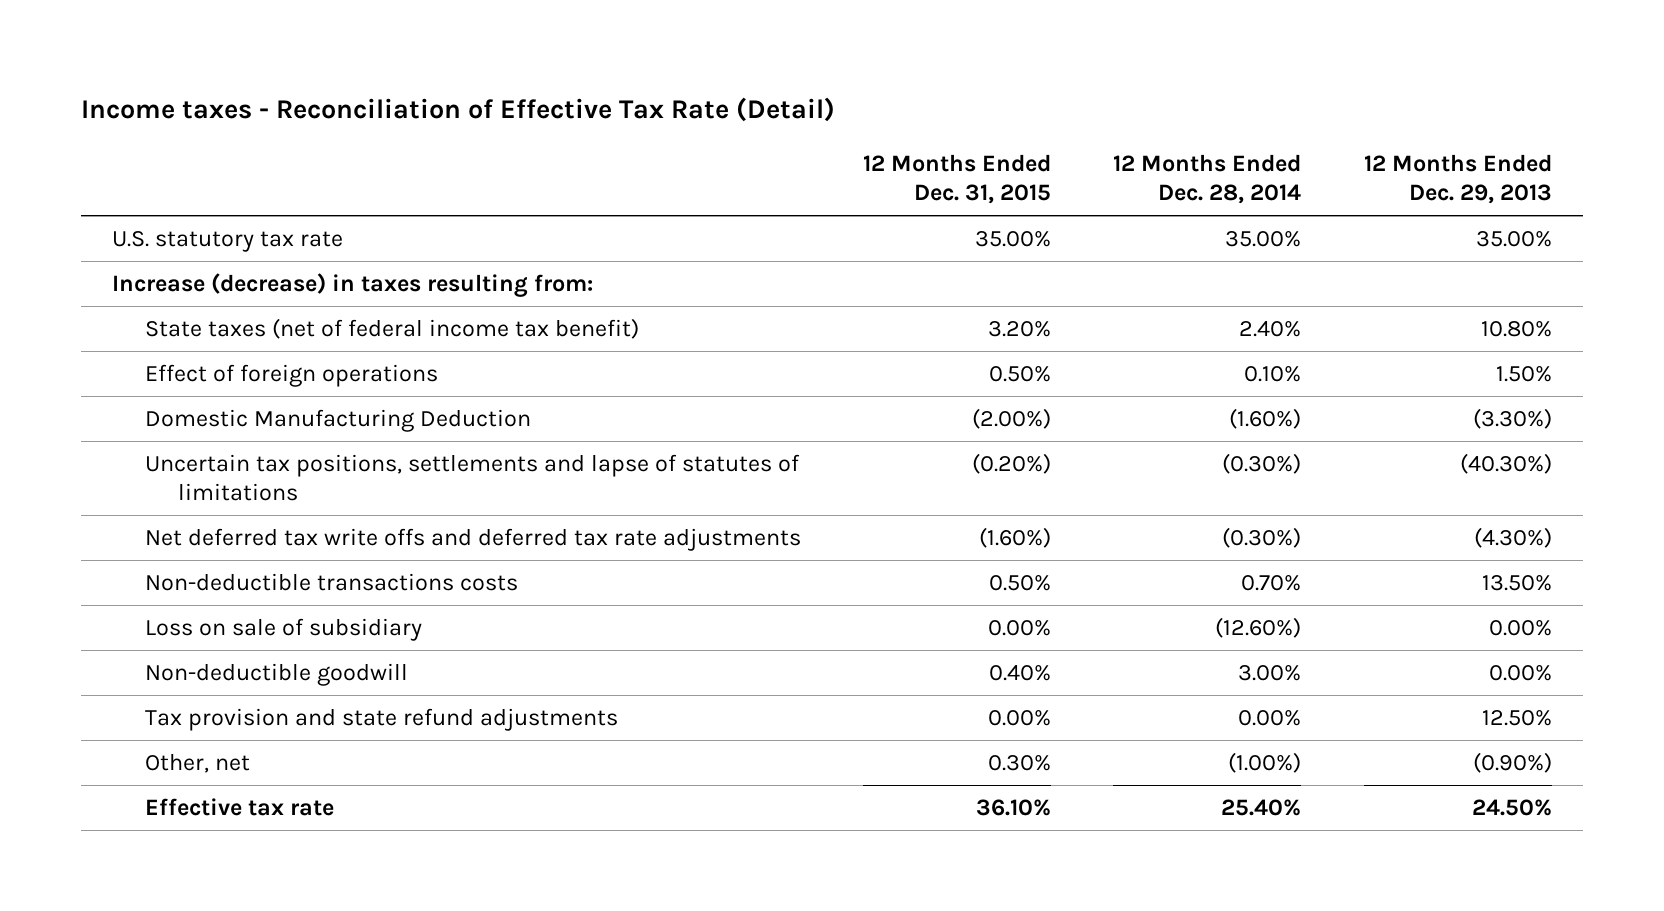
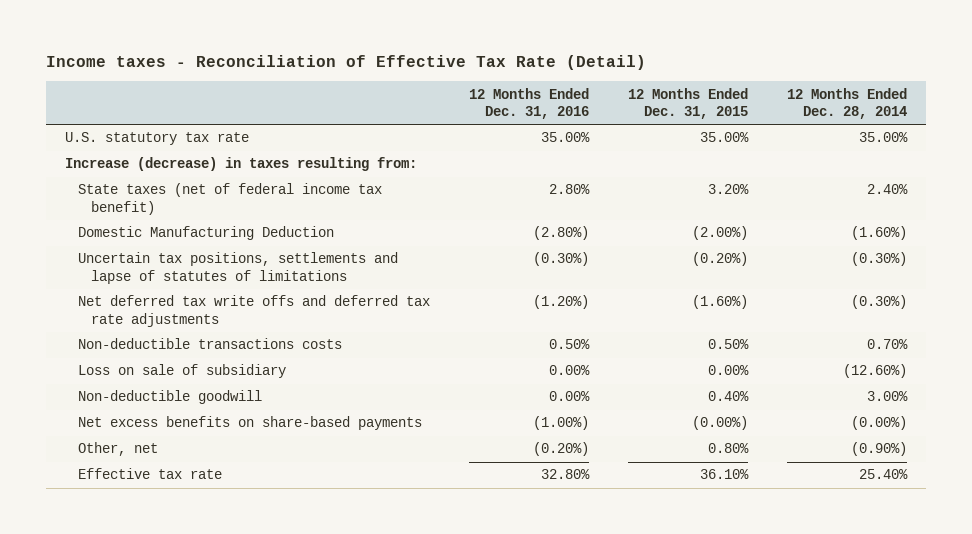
- | 12 Months Ended Dec. 31, 2015 | 12 Months Ended Dec. 28, 2014 | 12 Months Ended Dec. 29, 2013
+ | 12 Months Ended Dec. 31, 2016 | 12 Months Ended Dec. 31, 2015 | 12 Months Ended Dec. 28, 2014
- Effect of foreign operations | 0.50% | 0.10% | 1.50%
- Tax provision and state refund adjustments | 0.00% | 0.00% | 12.50%
- Other, net | 0.30% | (1.00%) | (0.90%)
+ Net excess benefits on share-based payments | (1.00%) | (0.00%) | (0.00%)
+ Other, net | (0.20%) | 0.80% | (0.90%)

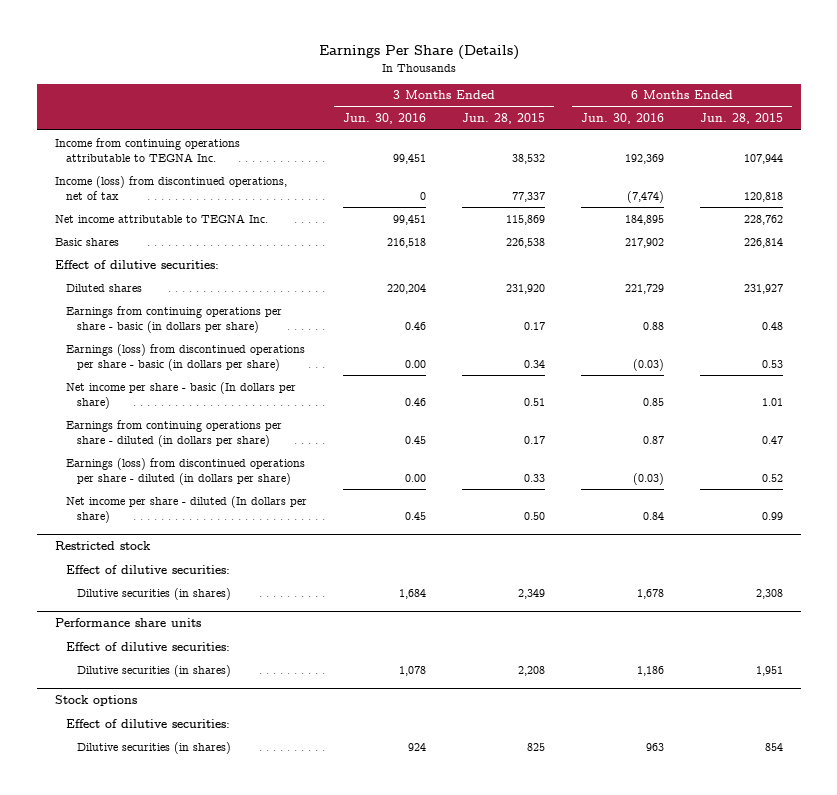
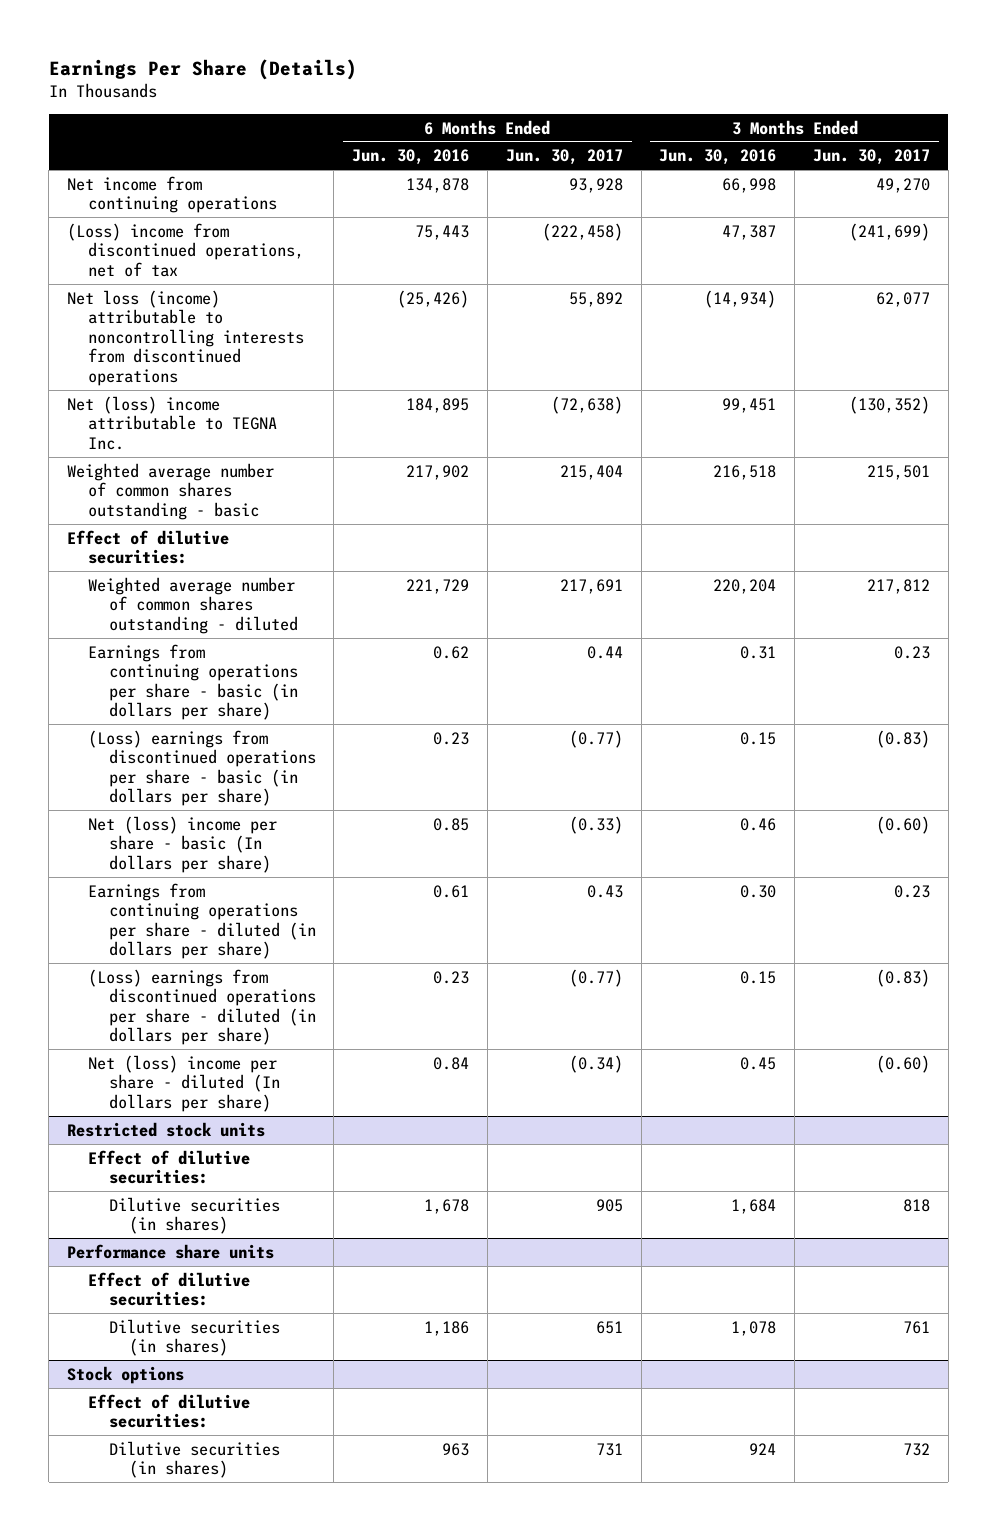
- | 3 Months Ended Jun. 30, 2016 | 3 Months Ended Jun. 28, 2015 | 6 Months Ended Jun. 30, 2016 | 6 Months Ended Jun. 28, 2015
+ | 6 Months Ended Jun. 30, 2016 | 6 Months Ended Jun. 30, 2017 | 3 Months Ended Jun. 30, 2016 | 3 Months Ended Jun. 30, 2017
- Income from continuing operations attributable to TEGNA Inc. | 99,451 | 38,532 | 192,369 | 107,944
- Income (loss) from discontinued operations, net of tax | 0 | 77,337 | (7,474) | 120,818
- Net income attributable to TEGNA Inc. | 99,451 | 115,869 | 184,895 | 228,762
- Basic shares | 216,518 | 226,538 | 217,902 | 226,814
+ Net income from continuing operations | 134,878 | 93,928 | 66,998 | 49,270
+ (Loss) income from discontinued operations, net of tax | 75,443 | (222,458) | 47,387 | (241,699)
+ Net loss (income) attributable to noncontrolling interests from discontinued operations | (25,426) | 55,892 | (14,934) | 62,077
+ Net (loss) income attributable to TEGNA Inc. | 184,895 | (72,638) | 99,451 | (130,352)
+ Weighted average number of common shares outstanding - basic | 217,902 | 215,404 | 216,518 | 215,501
- Diluted shares | 220,204 | 231,920 | 221,729 | 231,927
- Earnings from continuing operations per share - basic (in dollars per share) | 0.46 | 0.17 | 0.88 | 0.48
- Earnings (loss) from discontinued operations per share - basic (in dollars per share) | 0.00 | 0.34 | (0.03) | 0.53
- Net income per share - basic (In dollars per share) | 0.46 | 0.51 | 0.85 | 1.01
- Earnings from continuing operations per share - diluted (in dollars per share) | 0.45 | 0.17 | 0.87 | 0.47
- Earnings (loss) from discontinued operations per share - diluted (in dollars per share) | 0.00 | 0.33 | (0.03) | 0.52
- Net income per share - diluted (In dollars per share) | 0.45 | 0.50 | 0.84 | 0.99
- Restricted stock
+ Weighted average number of common shares outstanding - diluted | 221,729 | 217,691 | 220,204 | 217,812
+ Earnings from continuing operations per share - basic (in dollars per share) | 0.62 | 0.44 | 0.31 | 0.23
+ (Loss) earnings from discontinued operations per share - basic (in dollars per share) | 0.23 | (0.77) | 0.15 | (0.83)
+ Net (loss) income per share - basic (In dollars per share) | 0.85 | (0.33) | 0.46 | (0.60)
+ Earnings from continuing operations per share - diluted (in dollars per share) | 0.61 | 0.43 | 0.30 | 0.23
+ (Loss) earnings from discontinued operations per share - diluted (in dollars per share) | 0.23 | (0.77) | 0.15 | (0.83)
+ Net (loss) income per share - diluted (In dollars per share) | 0.84 | (0.34) | 0.45 | (0.60)
+ Restricted stock units

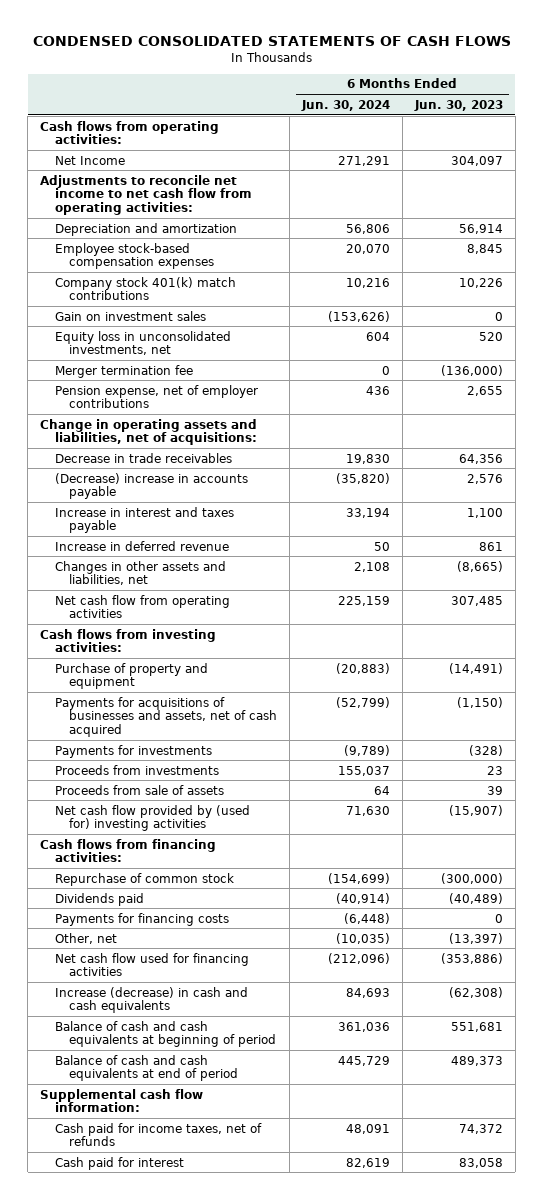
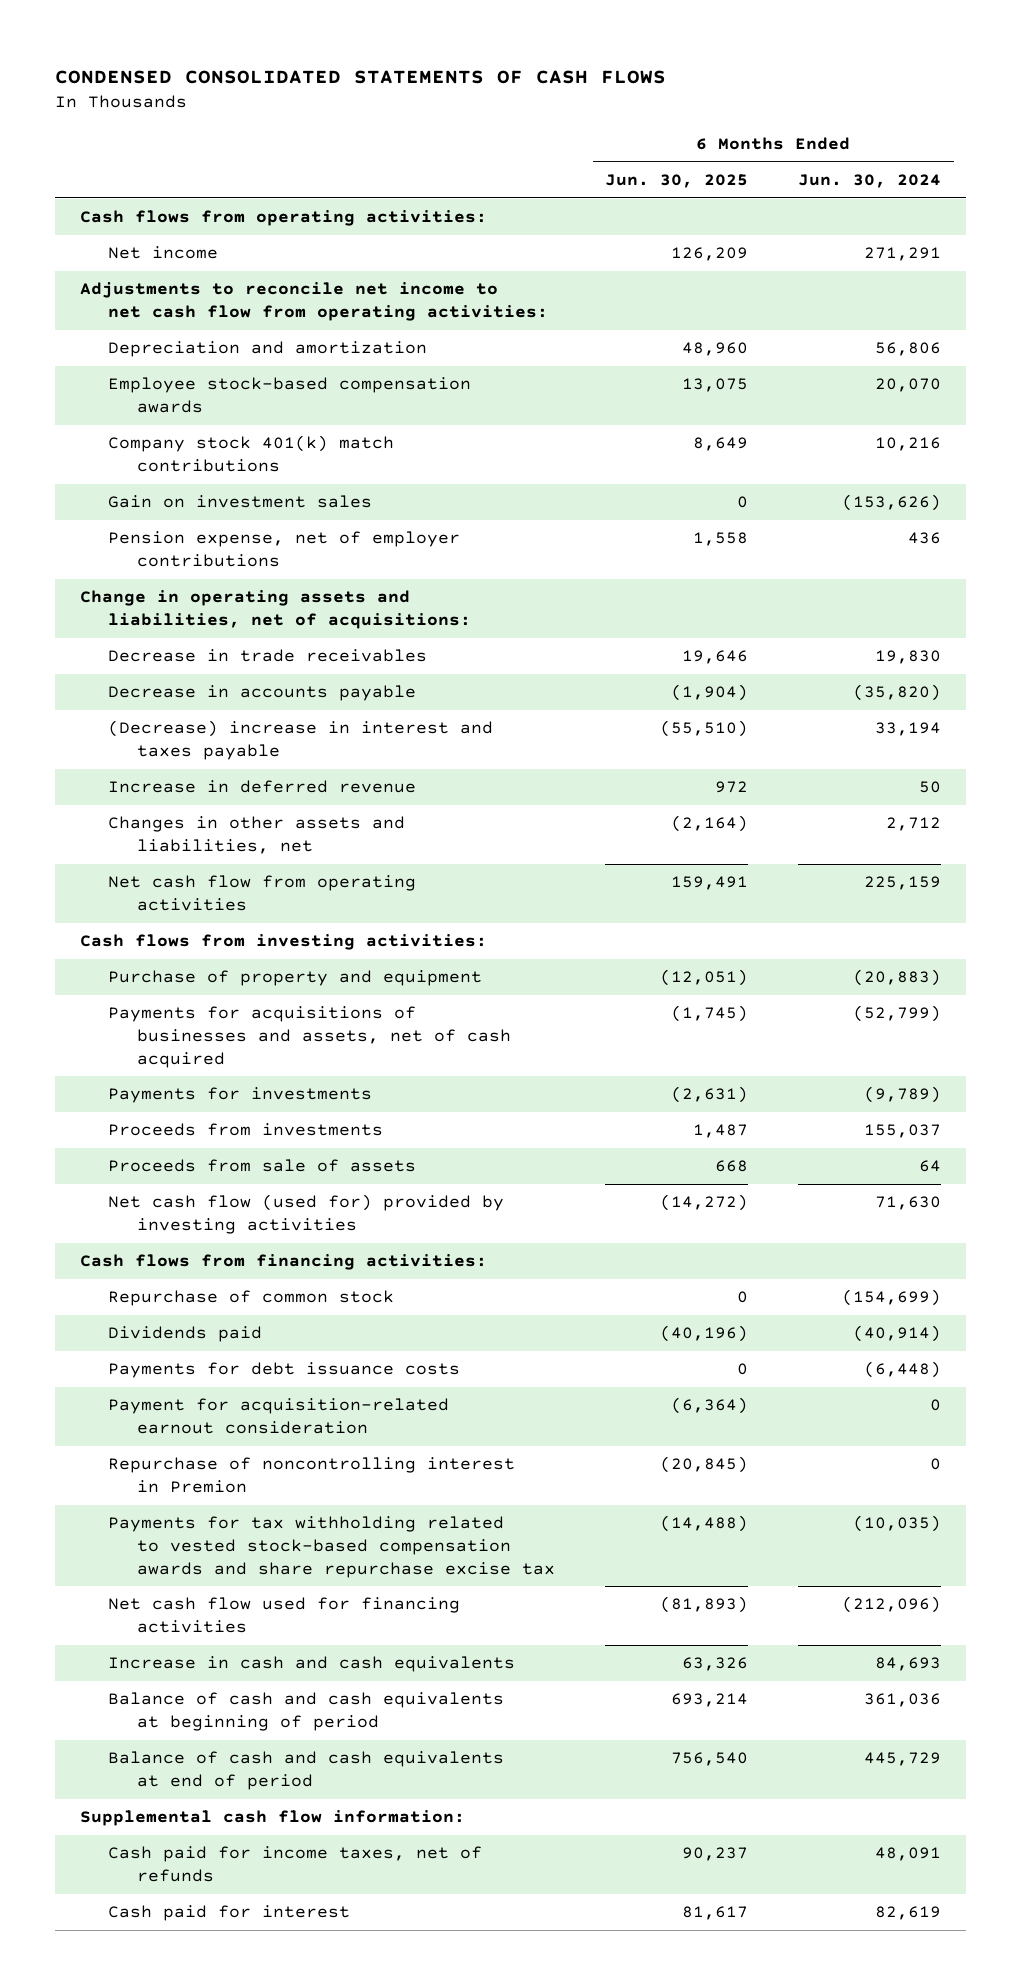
- | 6 Months Ended Jun. 30, 2024 | 6 Months Ended Jun. 30, 2023
+ | 6 Months Ended Jun. 30, 2025 | 6 Months Ended Jun. 30, 2024
- Net Income | 271,291 | 304,097
+ Net income | 126,209 | 271,291
- Employee stock-based compensation expenses | 20,070 | 8,845
+ Employee stock-based compensation awards | 13,075 | 20,070
- Equity loss in unconsolidated investments, net | 604 | 520
- Merger termination fee | 0 | (136,000)
- (Decrease) increase in accounts payable | (35,820) | 2,576
- Increase in interest and taxes payable | 33,194 | 1,100
+ Decrease in accounts payable | (1,904) | (35,820)
+ (Decrease) increase in interest and taxes payable | (55,510) | 33,194
- Changes in other assets and liabilities, net | 2,108 | (8,665)
+ Changes in other assets and liabilities, net | (2,164) | 2,712
- Net cash flow provided by (used for) investing activities | 71,630 | (15,907)
+ Net cash flow (used for) provided by investing activities | (14,272) | 71,630
- Payments for financing costs | (6,448) | 0
- Other, net | (10,035) | (13,397)
+ Payments for debt issuance costs | 0 | (6,448)
+ Payment for acquisition-related earnout consideration | (6,364) | 0
+ Repurchase of noncontrolling interest in Premion | (20,845) | 0
+ Payments for tax withholding related to vested stock-based compensation awards and share repurchase excise tax | (14,488) | (10,035)
- Increase (decrease) in cash and cash equivalents | 84,693 | (62,308)
+ Increase in cash and cash equivalents | 63,326 | 84,693

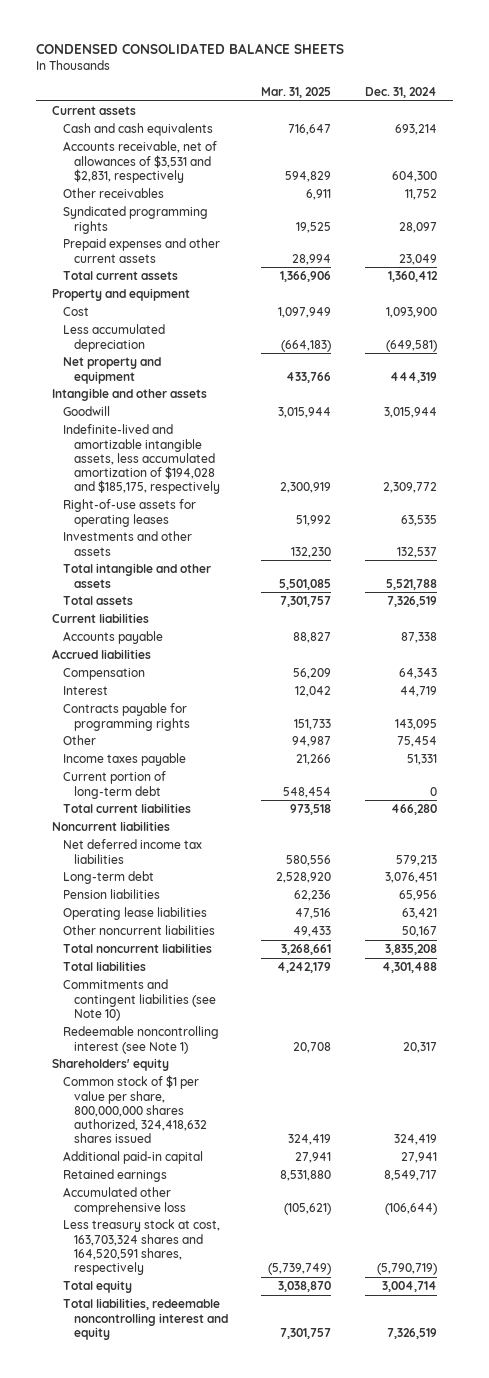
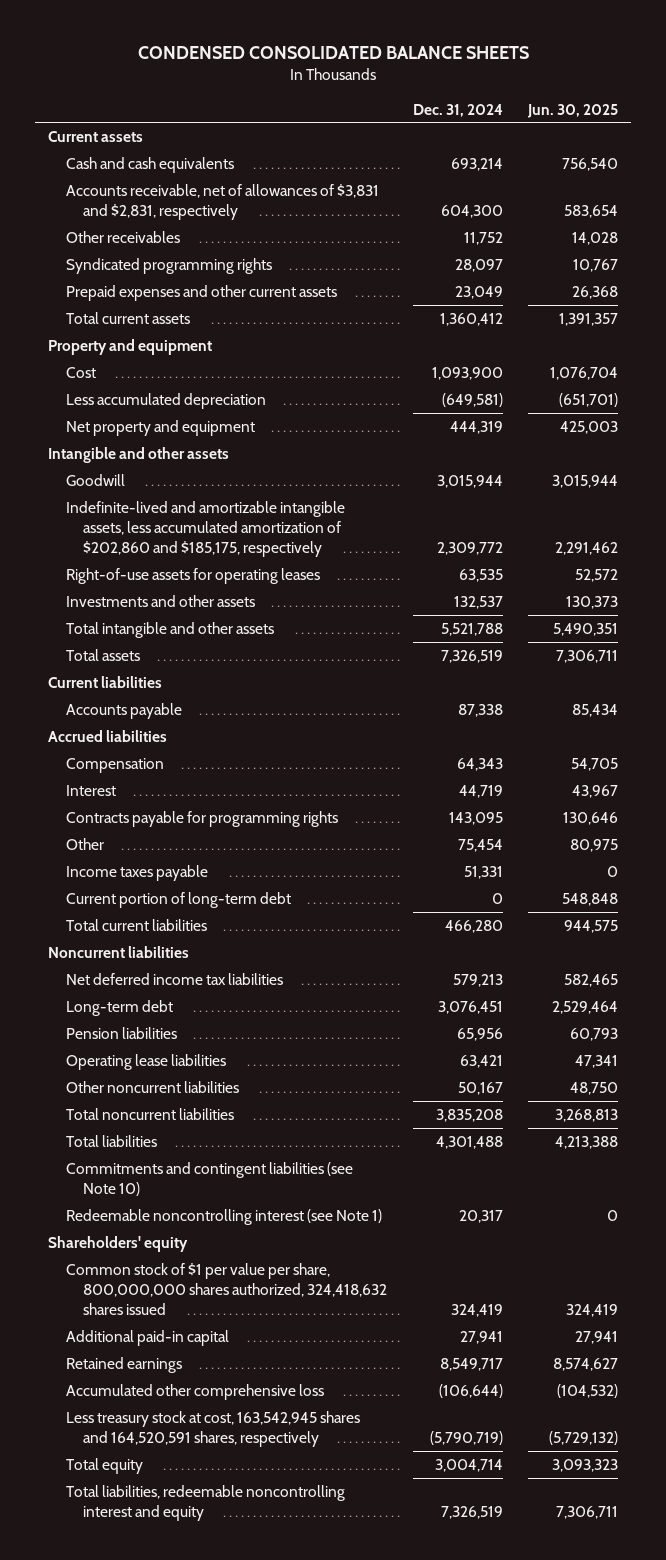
- | Mar. 31, 2025 | Dec. 31, 2024
+ | Dec. 31, 2024 | Jun. 30, 2025
- Accounts receivable, net of allowances of $3,531 and $2,831, respectively | 594,829 | 604,300
+ Accounts receivable, net of allowances of $3,831 and $2,831, respectively | 604,300 | 583,654
- Indefinite-lived and amortizable intangible assets, less accumulated amortization of $194,028 and $185,175, respectively | 2,300,919 | 2,309,772
+ Indefinite-lived and amortizable intangible assets, less accumulated amortization of $202,860 and $185,175, respectively | 2,309,772 | 2,291,462
- Less treasury stock at cost, 163,703,324 shares and 164,520,591 shares, respectively | (5,739,749) | (5,790,719)
+ Less treasury stock at cost, 163,542,945 shares and 164,520,591 shares, respectively | (5,790,719) | (5,729,132)

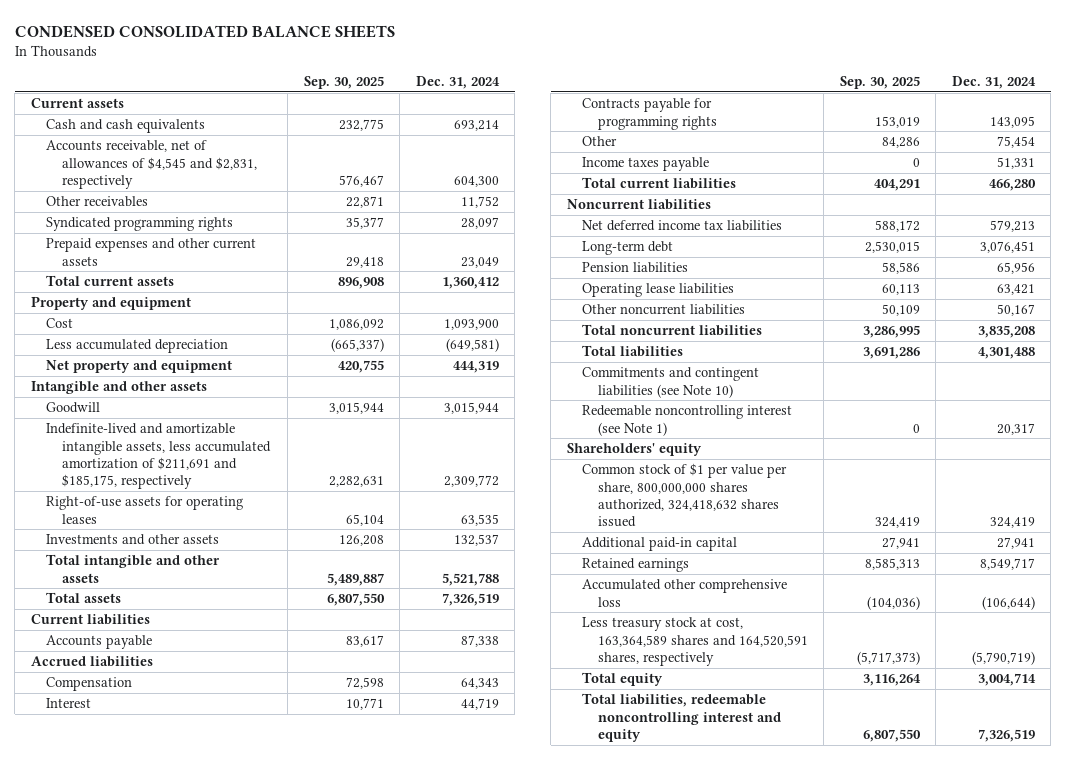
- | Dec. 31, 2024 | Jun. 30, 2025
+ | Sep. 30, 2025 | Dec. 31, 2024
- Accounts receivable, net of allowances of $3,831 and $2,831, respectively | 604,300 | 583,654
+ Accounts receivable, net of allowances of $4,545 and $2,831, respectively | 576,467 | 604,300
- Indefinite-lived and amortizable intangible assets, less accumulated amortization of $202,860 and $185,175, respectively | 2,309,772 | 2,291,462
+ Indefinite-lived and amortizable intangible assets, less accumulated amortization of $211,691 and $185,175, respectively | 2,282,631 | 2,309,772
- Current portion of long-term debt | 0 | 548,848
- Less treasury stock at cost, 163,542,945 shares and 164,520,591 shares, respectively | (5,790,719) | (5,729,132)
+ Less treasury stock at cost, 163,364,589 shares and 164,520,591 shares, respectively | (5,717,373) | (5,790,719)

